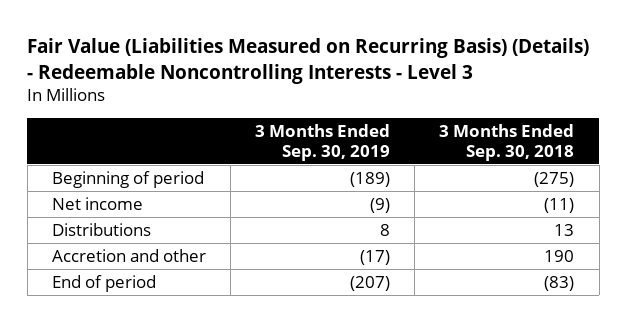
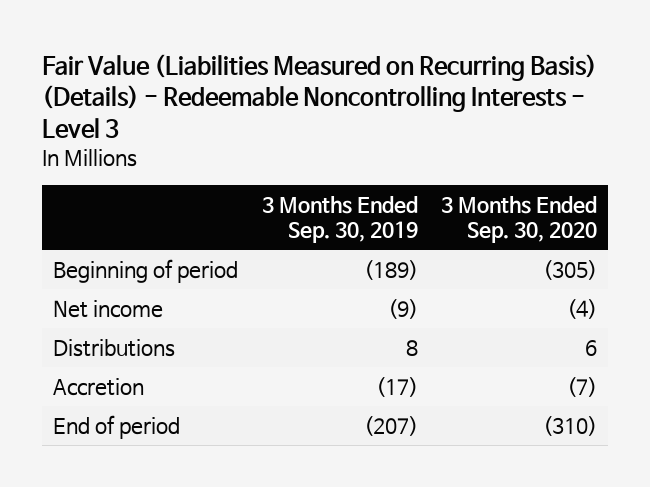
- | 3 Months Ended Sep. 30, 2019 | 3 Months Ended Sep. 30, 2018
+ | 3 Months Ended Sep. 30, 2019 | 3 Months Ended Sep. 30, 2020
- Accretion and other | (17) | 190
+ Accretion | (17) | (7)

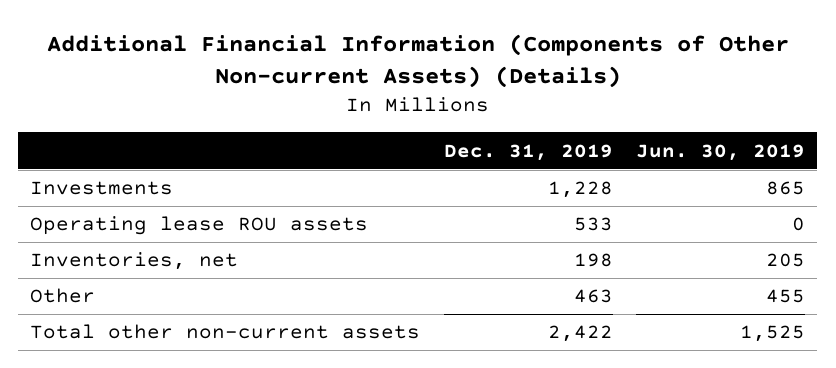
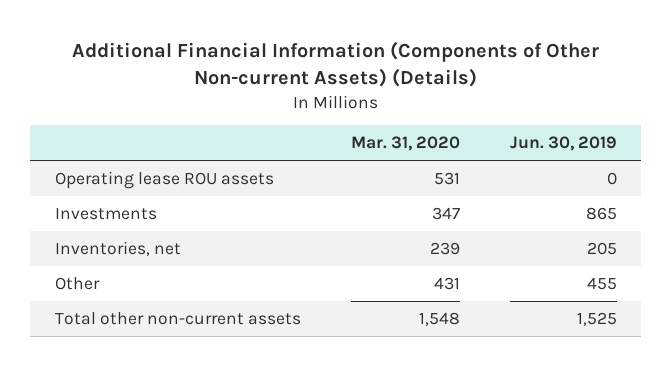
- | Dec. 31, 2019 | Jun. 30, 2019
+ | Mar. 31, 2020 | Jun. 30, 2019
moved down: Investments | 347 | 865

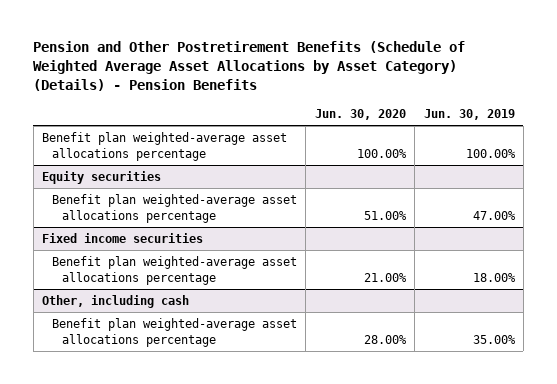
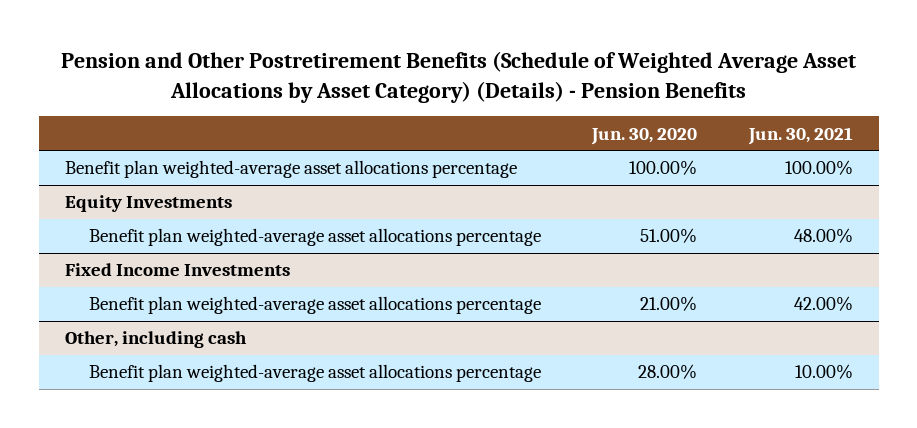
- | Jun. 30, 2020 | Jun. 30, 2019
+ | Jun. 30, 2020 | Jun. 30, 2021
- Equity securities
+ Equity Investments
- Fixed income securities
+ Fixed Income Investments

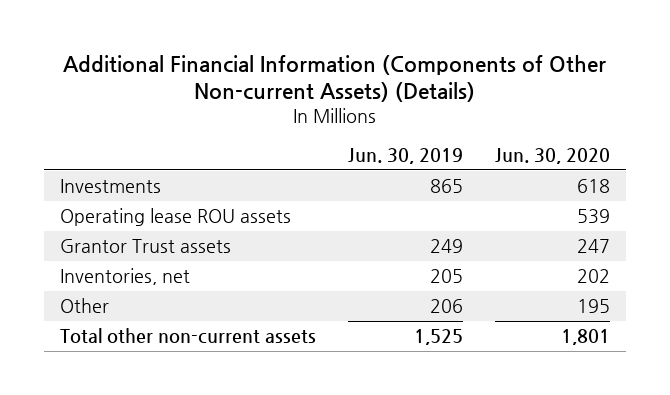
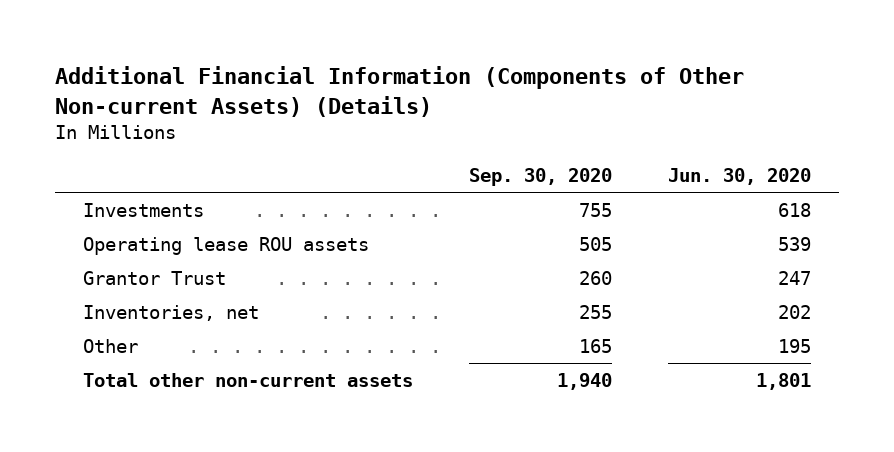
- | Jun. 30, 2019 | Jun. 30, 2020
+ | Sep. 30, 2020 | Jun. 30, 2020
- Grantor Trust assets | 249 | 247
+ Grantor Trust | 260 | 247

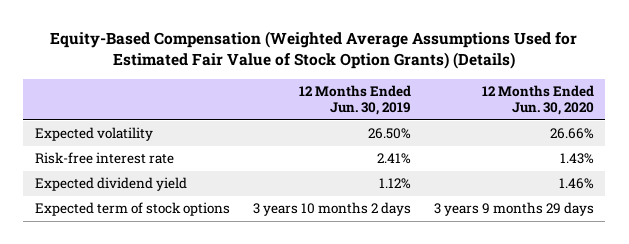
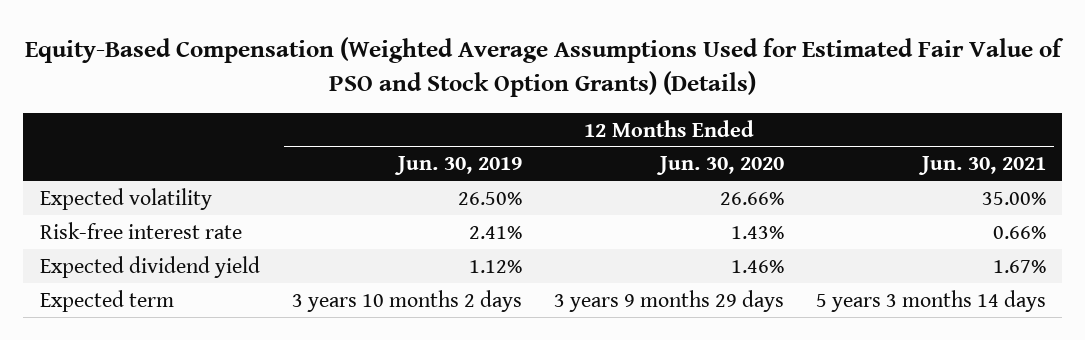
- Equity-Based Compensation (Weighted Average Assumptions Used for Estimated Fair Value of Stock Option Grants) (Details)
+ Equity-Based Compensation (Weighted Average Assumptions Used for Estimated Fair Value of PSO and Stock Option Grants) (Details)
- | 12 Months Ended Jun. 30, 2019 | 12 Months Ended Jun. 30, 2020
+ | 12 Months Ended Jun. 30, 2019 | 12 Months Ended Jun. 30, 2020 | 12 Months Ended Jun. 30, 2021
- Expected term of stock options | 3 years 10 months 2 days | 3 years 9 months 29 days
+ Expected term | 3 years 10 months 2 days | 3 years 9 months 29 days | 5 years 3 months 14 days

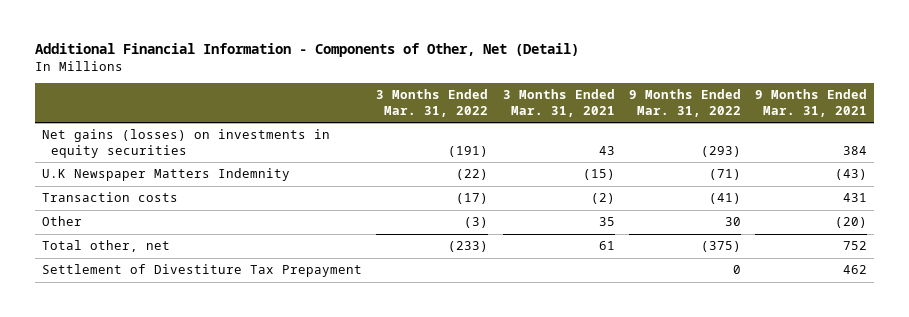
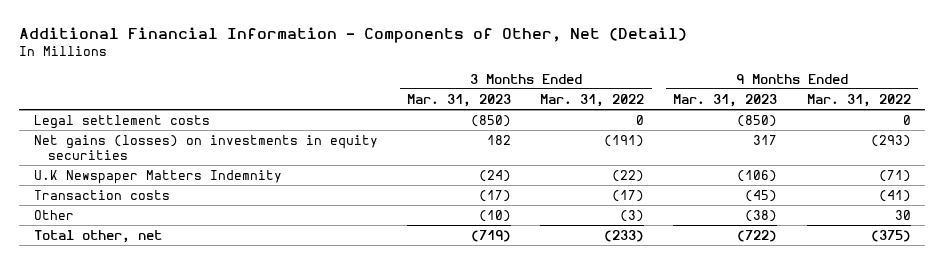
- | 3 Months Ended Mar. 31, 2022 | 3 Months Ended Mar. 31, 2021 | 9 Months Ended Mar. 31, 2022 | 9 Months Ended Mar. 31, 2021
+ | 3 Months Ended Mar. 31, 2023 | 3 Months Ended Mar. 31, 2022 | 9 Months Ended Mar. 31, 2023 | 9 Months Ended Mar. 31, 2022
+ Legal settlement costs | (850) | 0 | (850) | 0
- Settlement of Divestiture Tax Prepayment | | | 0 | 462

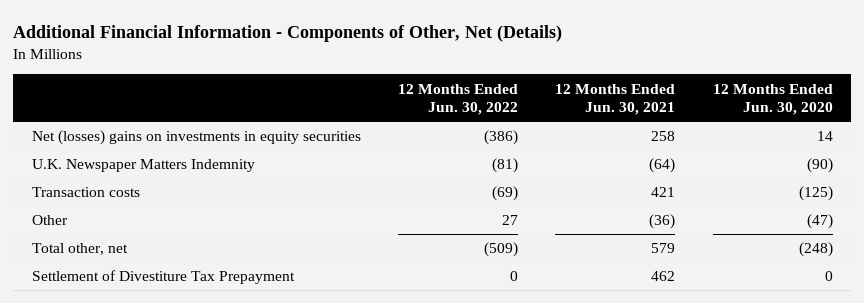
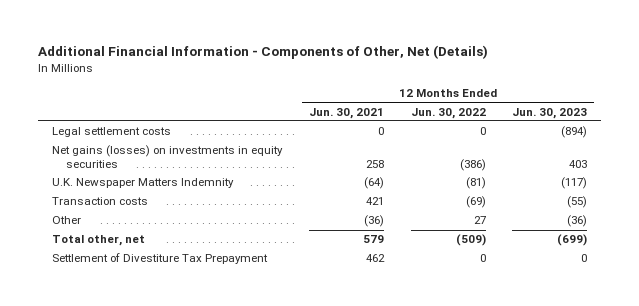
- | 12 Months Ended Jun. 30, 2022 | 12 Months Ended Jun. 30, 2021 | 12 Months Ended Jun. 30, 2020
+ | 12 Months Ended Jun. 30, 2021 | 12 Months Ended Jun. 30, 2022 | 12 Months Ended Jun. 30, 2023
- Net (losses) gains on investments in equity securities | (386) | 258 | 14
+ Legal settlement costs | 0 | 0 | (894)
+ Net gains (losses) on investments in equity securities | 258 | (386) | 403

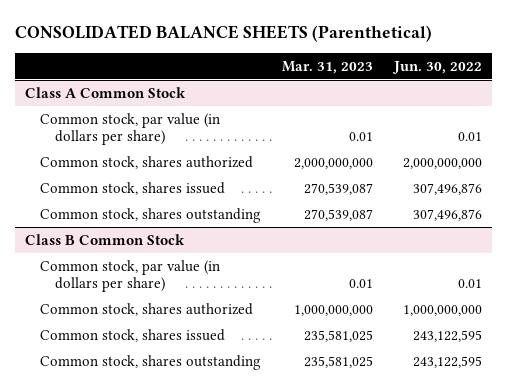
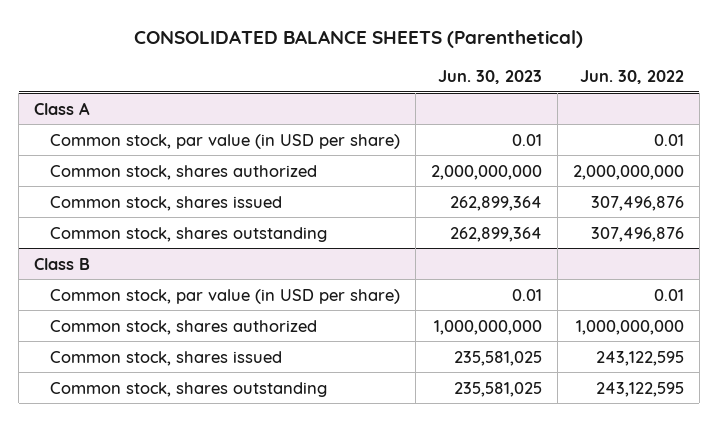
- | Mar. 31, 2023 | Jun. 30, 2022
+ | Jun. 30, 2023 | Jun. 30, 2022
- Class A Common Stock
- Common stock, par value (in dollars per share) | 0.01 | 0.01
+ Class A
+ Common stock, par value (in USD per share) | 0.01 | 0.01
- Class B Common Stock
- Common stock, par value (in dollars per share) | 0.01 | 0.01
+ Class B
+ Common stock, par value (in USD per share) | 0.01 | 0.01

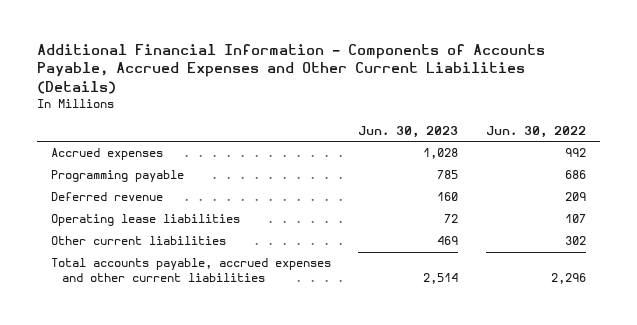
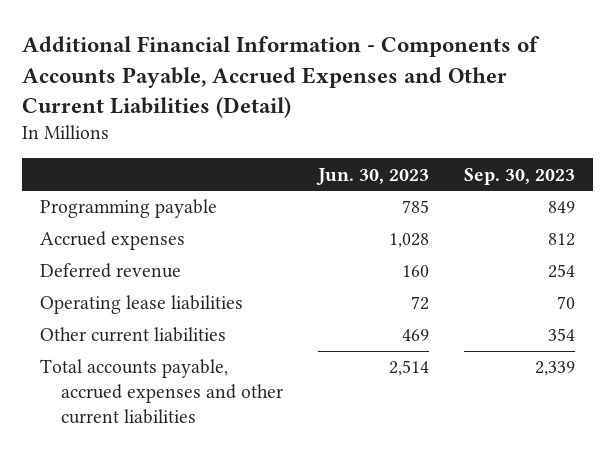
- Additional Financial Information - Components of Accounts Payable, Accrued Expenses and Other Current Liabilities (Details)
+ Additional Financial Information - Components of Accounts Payable, Accrued Expenses and Other Current Liabilities (Detail)
- | Jun. 30, 2023 | Jun. 30, 2022
+ | Jun. 30, 2023 | Sep. 30, 2023
moved down: Accrued expenses | 1,028 | 812

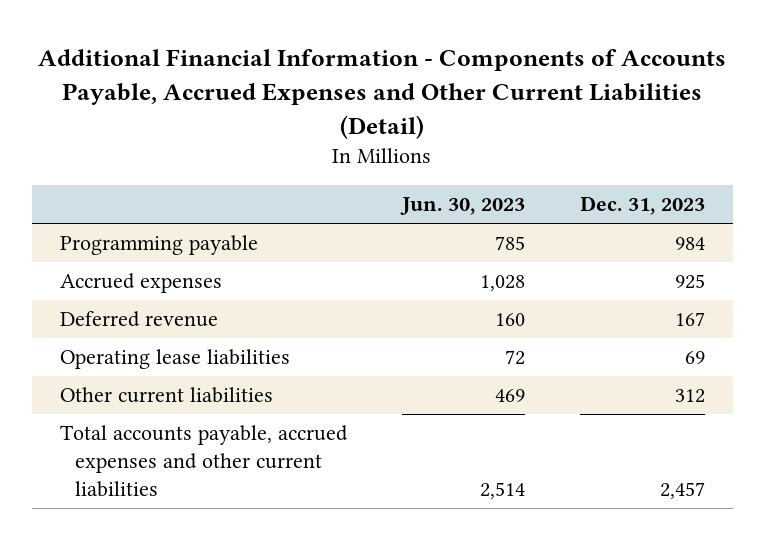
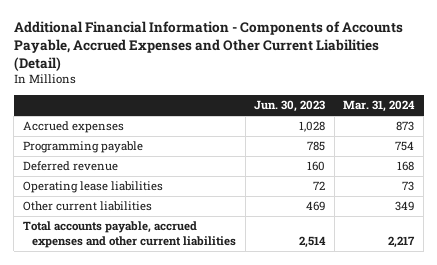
- | Jun. 30, 2023 | Dec. 31, 2023
+ | Jun. 30, 2023 | Mar. 31, 2024
moved down: Programming payable | 785 | 754

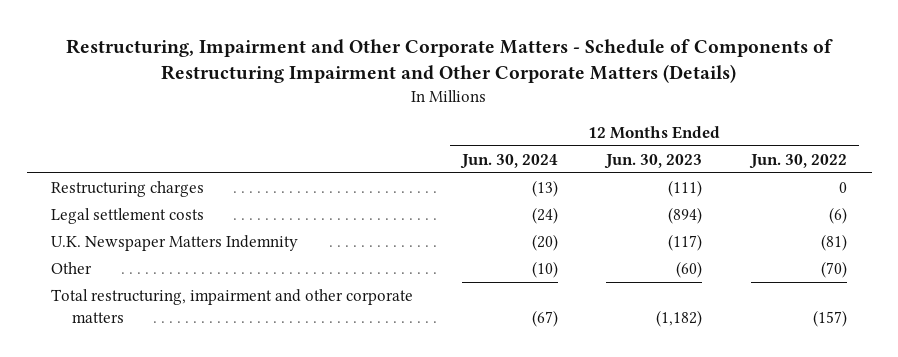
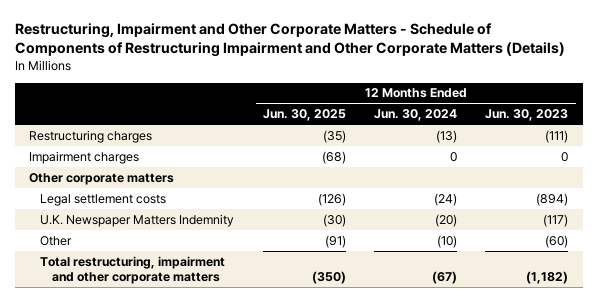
- | 12 Months Ended Jun. 30, 2024 | 12 Months Ended Jun. 30, 2023 | 12 Months Ended Jun. 30, 2022
+ | 12 Months Ended Jun. 30, 2025 | 12 Months Ended Jun. 30, 2024 | 12 Months Ended Jun. 30, 2023
+ Impairment charges | (68) | 0 | 0
+ Other corporate matters

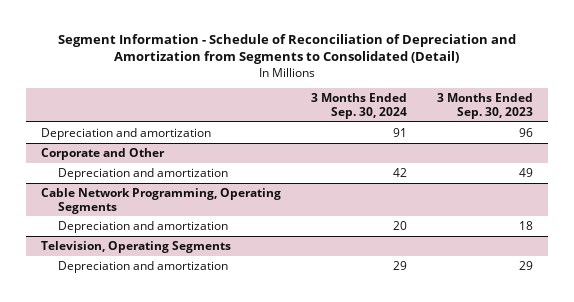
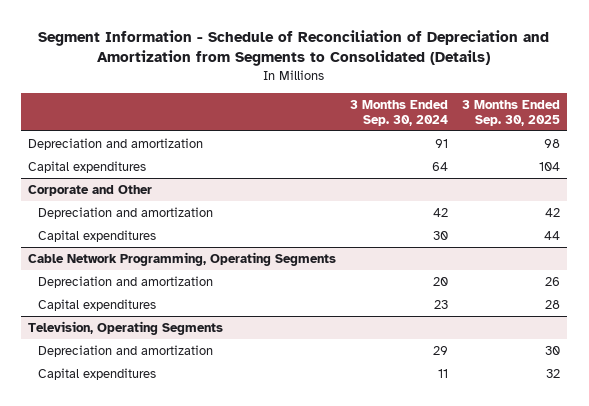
- Segment Information - Schedule of Reconciliation of Depreciation and Amortization from Segments to Consolidated (Detail)
+ Segment Information - Schedule of Reconciliation of Depreciation and Amortization from Segments to Consolidated (Details)
- | 3 Months Ended Sep. 30, 2024 | 3 Months Ended Sep. 30, 2023
+ | 3 Months Ended Sep. 30, 2024 | 3 Months Ended Sep. 30, 2025
+ Capital expenditures | 64 | 104
@ Corporate and Other
+ Capital expenditures | 30 | 44
@ Cable Network Programming, Operating Segments
+ Capital expenditures | 23 | 28
@ Television, Operating Segments
+ Capital expenditures | 11 | 32

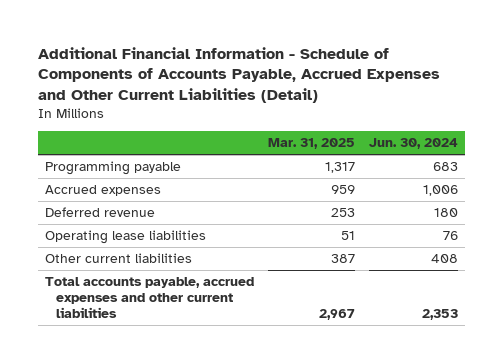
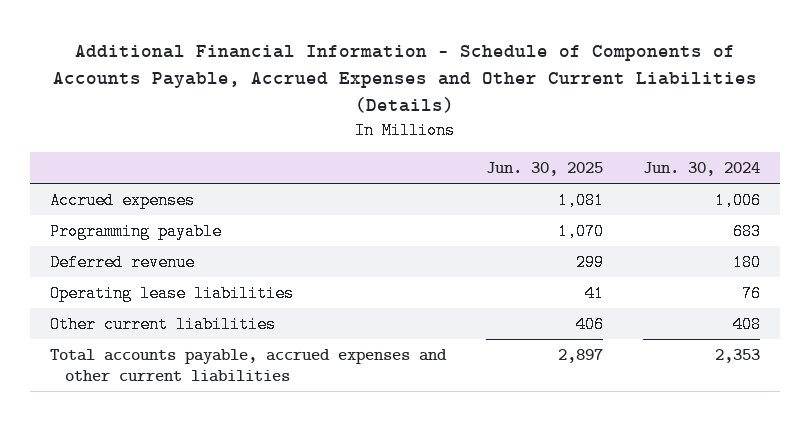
- Additional Financial Information - Schedule of Components of Accounts Payable, Accrued Expenses and Other Current Liabilities (Detail)
+ Additional Financial Information - Schedule of Components of Accounts Payable, Accrued Expenses and Other Current Liabilities (Details)
- | Mar. 31, 2025 | Jun. 30, 2024
+ | Jun. 30, 2025 | Jun. 30, 2024
moved down: Programming payable | 1,070 | 683

